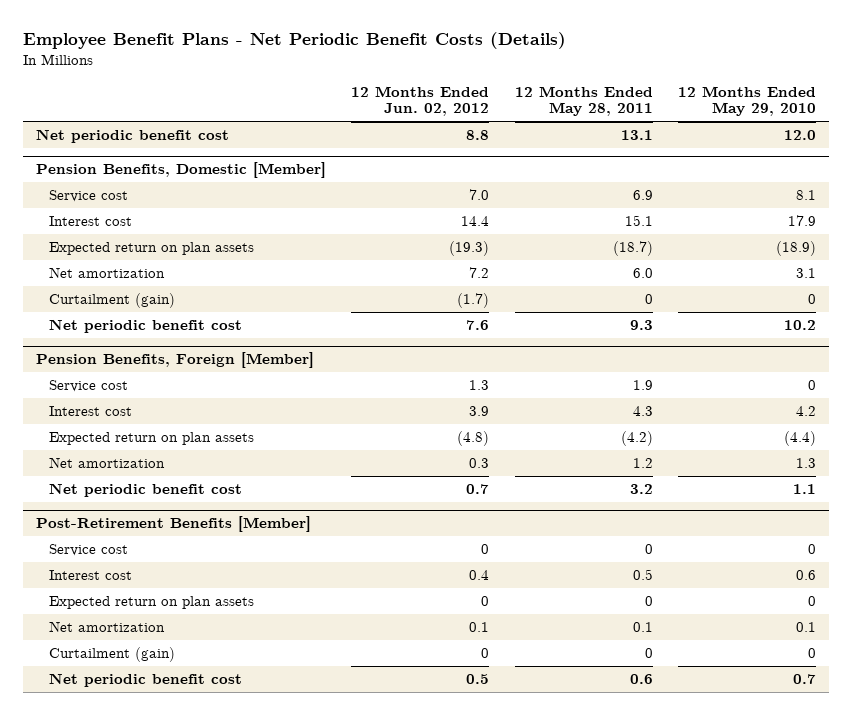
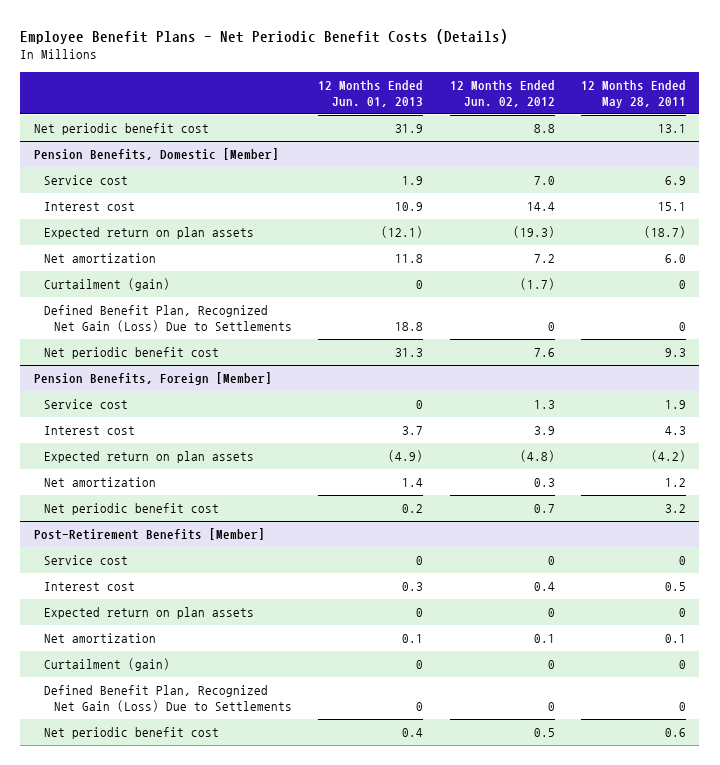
- | 12 Months Ended Jun. 02, 2012 | 12 Months Ended May 28, 2011 | 12 Months Ended May 29, 2010
+ | 12 Months Ended Jun. 01, 2013 | 12 Months Ended Jun. 02, 2012 | 12 Months Ended May 28, 2011
@ Pension Benefits, Domestic [Member]
+ Defined Benefit Plan, Recognized Net Gain (Loss) Due to Settlements | 18.8 | 0 | 0
@ Post-Retirement Benefits [Member]
+ Defined Benefit Plan, Recognized Net Gain (Loss) Due to Settlements | 0 | 0 | 0

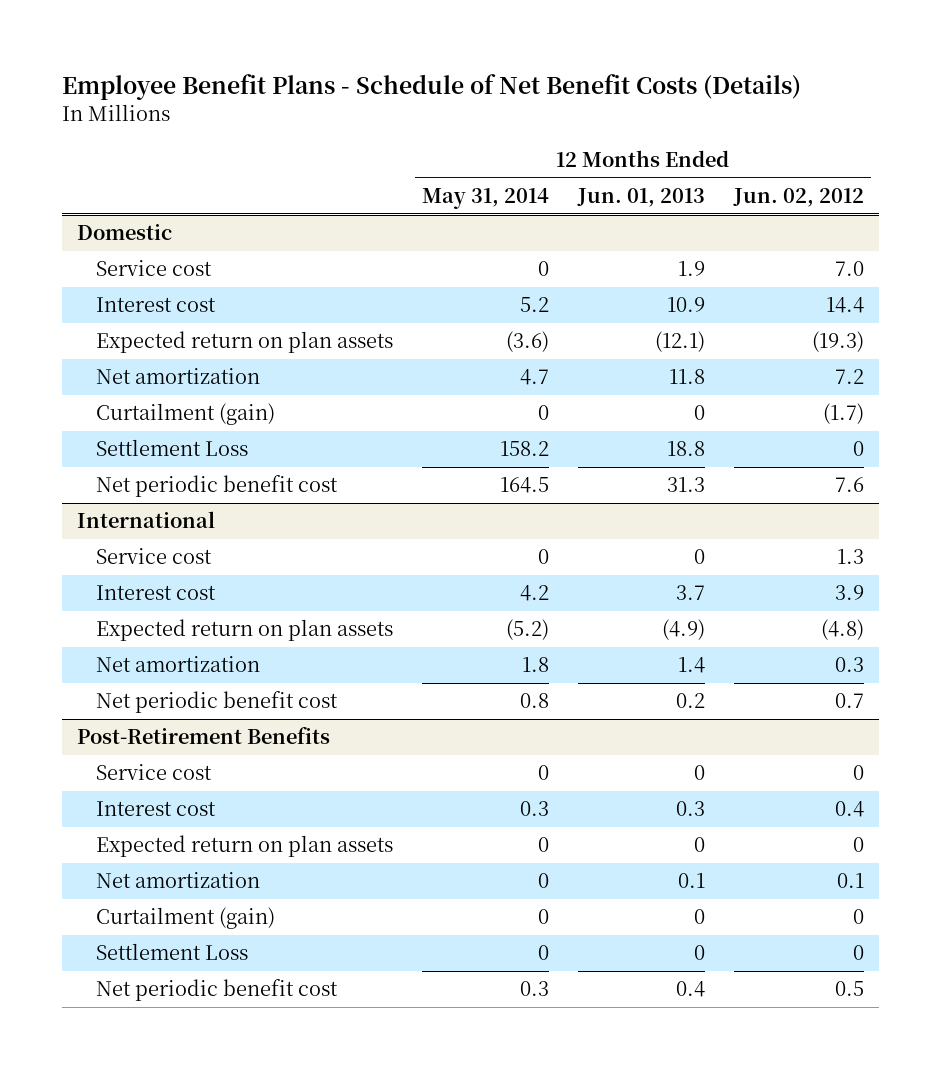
- Employee Benefit Plans - Net Periodic Benefit Costs (Details)
+ Employee Benefit Plans - Schedule of Net Benefit Costs (Details)
- | 12 Months Ended Jun. 01, 2013 | 12 Months Ended Jun. 02, 2012 | 12 Months Ended May 28, 2011
+ | 12 Months Ended May 31, 2014 | 12 Months Ended Jun. 01, 2013 | 12 Months Ended Jun. 02, 2012
- Net periodic benefit cost | 31.9 | 8.8 | 13.1
- Pension Benefits, Domestic [Member]
+ Domestic
- Defined Benefit Plan, Recognized Net Gain (Loss) Due to Settlements | 18.8 | 0 | 0
+ Settlement Loss | 158.2 | 18.8 | 0
- Pension Benefits, Foreign [Member]
+ International
- Post-Retirement Benefits [Member]
+ Post-Retirement Benefits
- Defined Benefit Plan, Recognized Net Gain (Loss) Due to Settlements | 0 | 0 | 0
+ Settlement Loss | 0 | 0 | 0

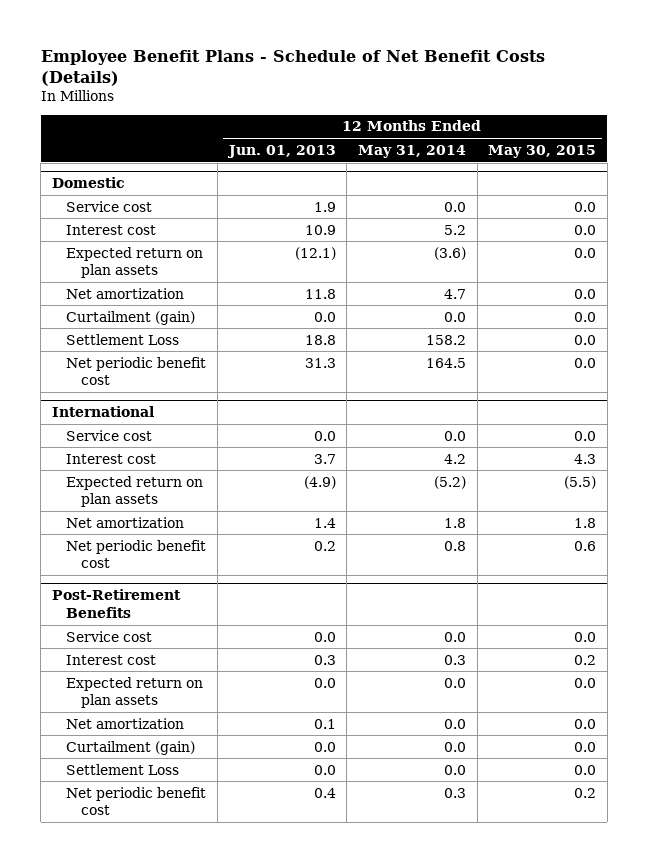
- | 12 Months Ended May 31, 2014 | 12 Months Ended Jun. 01, 2013 | 12 Months Ended Jun. 02, 2012
+ | 12 Months Ended Jun. 01, 2013 | 12 Months Ended May 31, 2014 | 12 Months Ended May 30, 2015
@ Domestic
- Service cost | 0 | 1.9 | 7.0
+ Service cost | 1.9 | 0.0 | 0.0
- Curtailment (gain) | 0 | 0 | (1.7)
+ Curtailment (gain) | 0.0 | 0.0 | 0.0
@ International
- Service cost | 0 | 0 | 1.3
+ Service cost | 0.0 | 0.0 | 0.0
@ Post-Retirement Benefits
- Service cost | 0 | 0 | 0
+ Service cost | 0.0 | 0.0 | 0.0
- Expected return on plan assets | 0 | 0 | 0
- Net amortization | 0 | 0.1 | 0.1
- Curtailment (gain) | 0 | 0 | 0
- Settlement Loss | 0 | 0 | 0
+ Expected return on plan assets | 0.0 | 0.0 | 0.0
+ Net amortization | 0.1 | 0.0 | 0.0
+ Curtailment (gain) | 0.0 | 0.0 | 0.0
+ Settlement Loss | 0.0 | 0.0 | 0.0

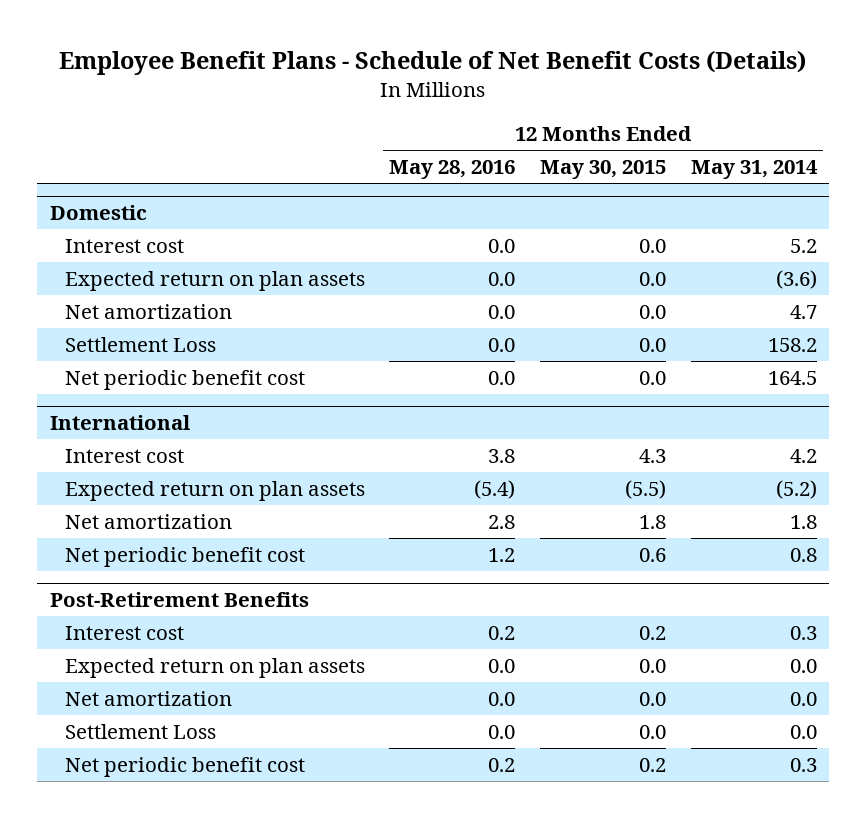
- | 12 Months Ended Jun. 01, 2013 | 12 Months Ended May 31, 2014 | 12 Months Ended May 30, 2015
+ | 12 Months Ended May 28, 2016 | 12 Months Ended May 30, 2015 | 12 Months Ended May 31, 2014
@ Domestic
- Service cost | 1.9 | 0.0 | 0.0
- Curtailment (gain) | 0.0 | 0.0 | 0.0
@ International
- Service cost | 0.0 | 0.0 | 0.0
@ Post-Retirement Benefits
- Service cost | 0.0 | 0.0 | 0.0
- Curtailment (gain) | 0.0 | 0.0 | 0.0

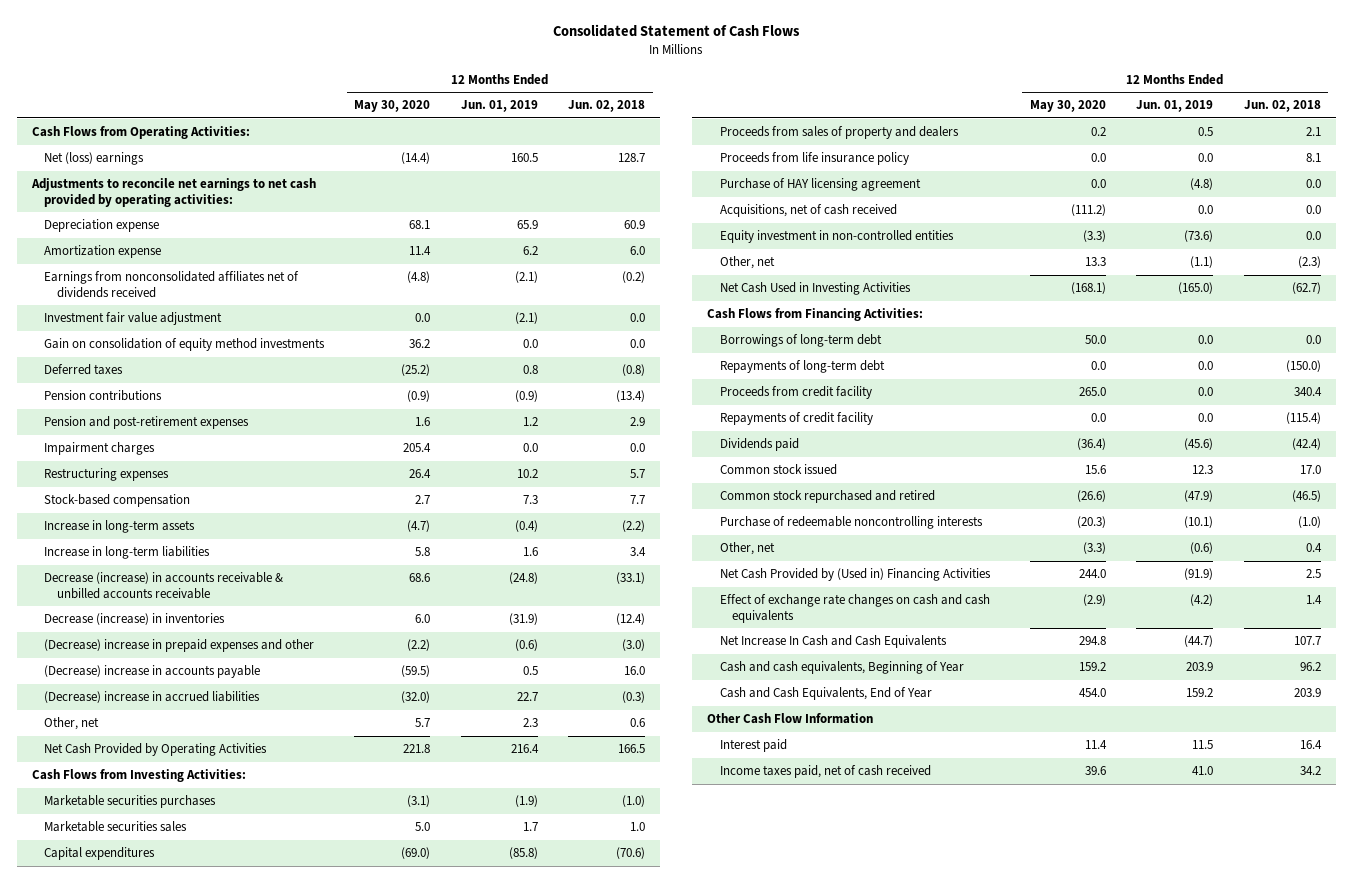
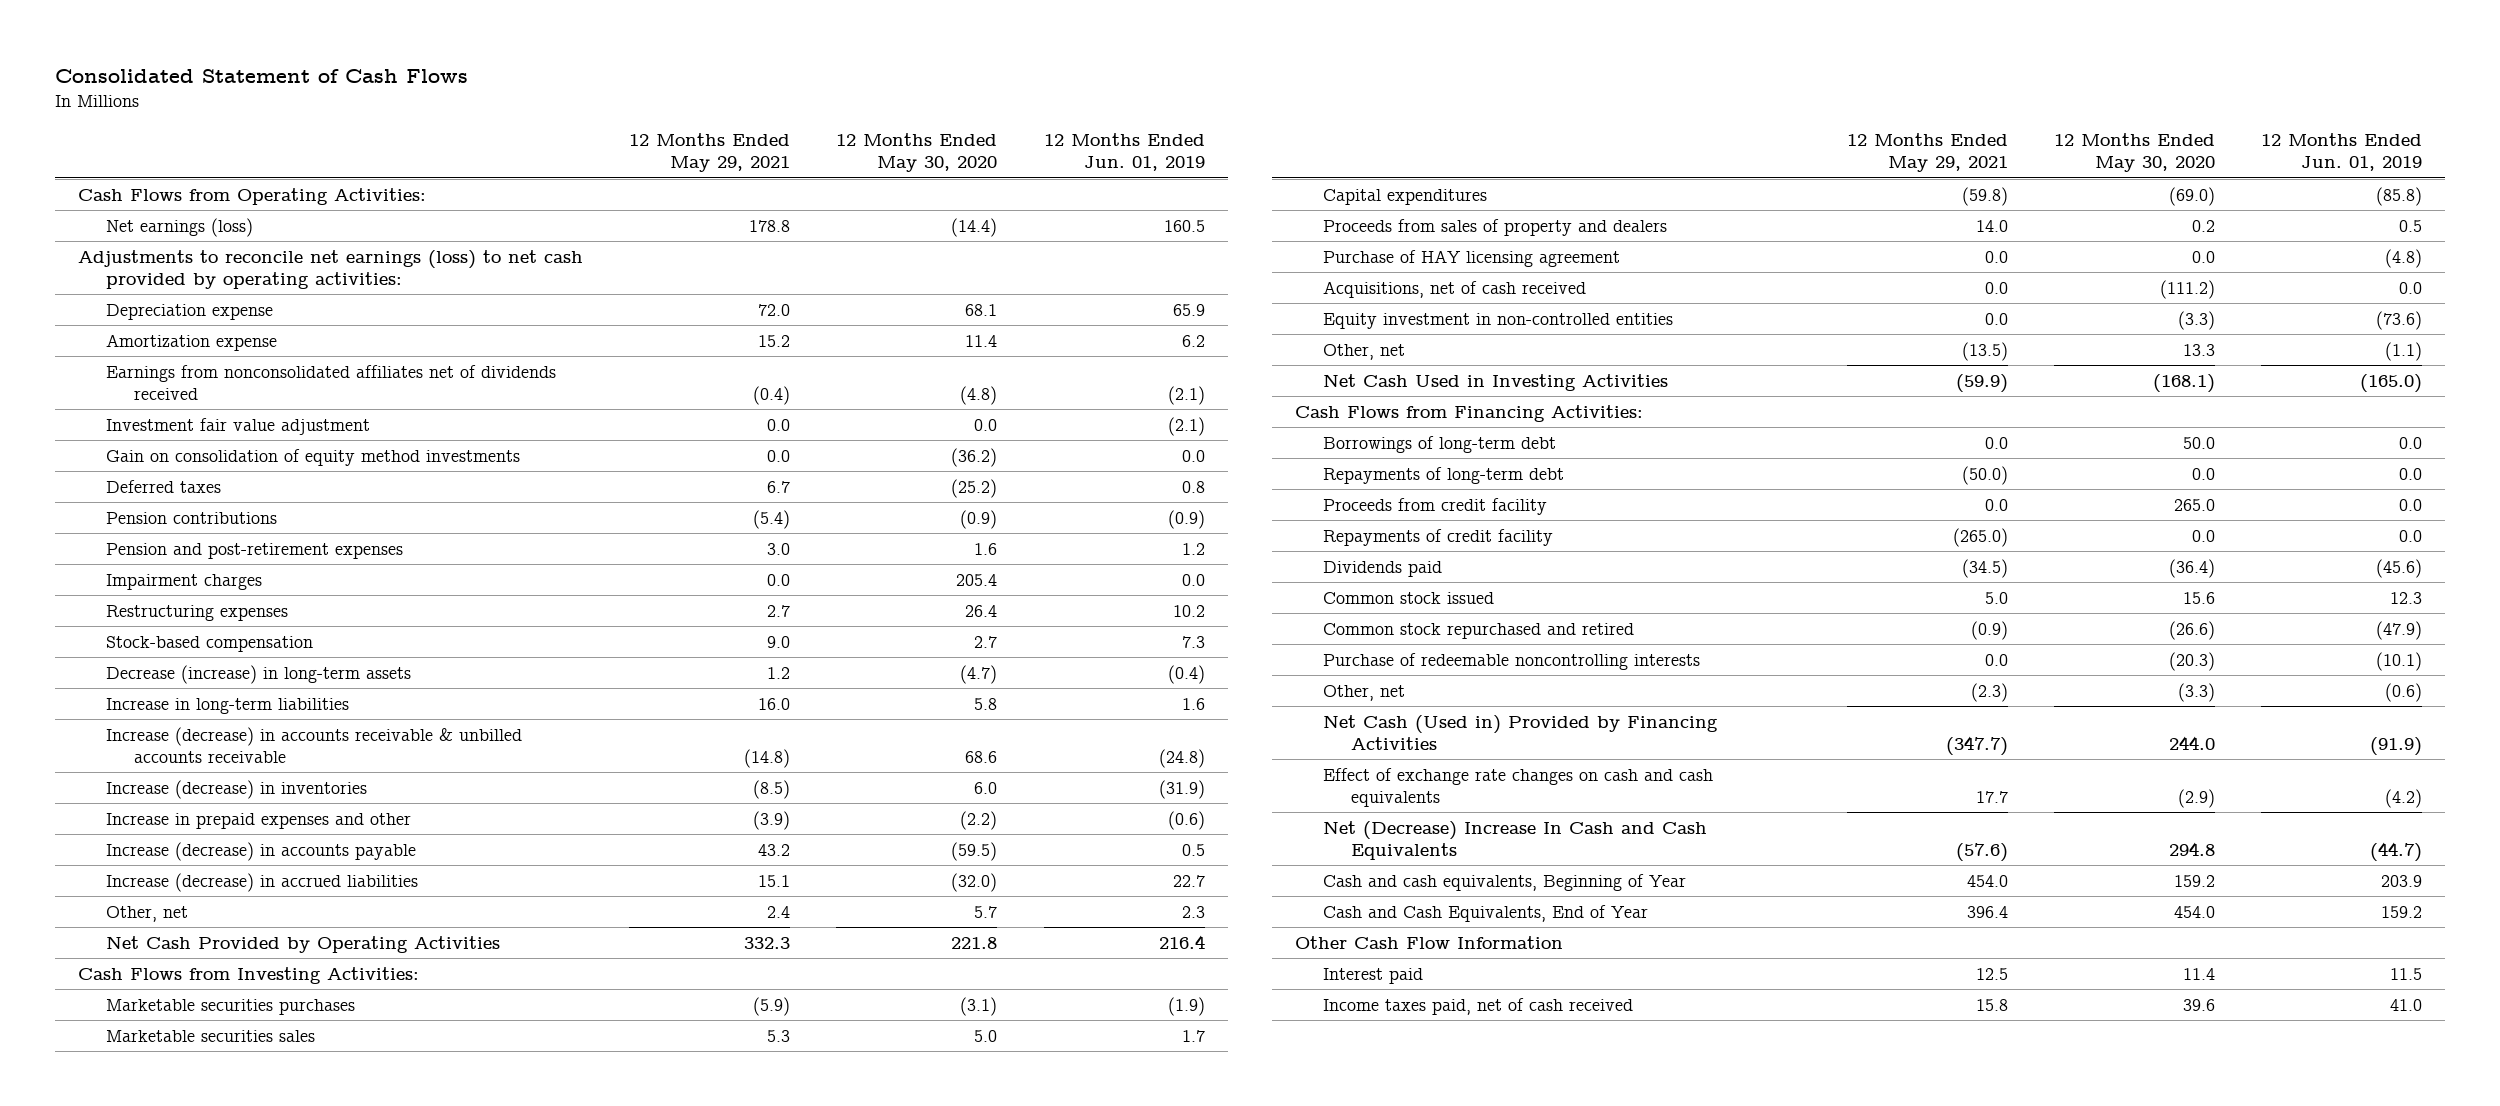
- | 12 Months Ended May 30, 2020 | 12 Months Ended Jun. 01, 2019 | 12 Months Ended Jun. 02, 2018
+ | 12 Months Ended May 29, 2021 | 12 Months Ended May 30, 2020 | 12 Months Ended Jun. 01, 2019
- Net (loss) earnings | (14.4) | 160.5 | 128.7
- Adjustments to reconcile net earnings to net cash provided by operating activities:
+ Net earnings (loss) | 178.8 | (14.4) | 160.5
+ Adjustments to reconcile net earnings (loss) to net cash provided by operating activities:
- Gain on consolidation of equity method investments | 36.2 | 0.0 | 0.0
+ Gain on consolidation of equity method investments | 0.0 | (36.2) | 0.0
- Increase in long-term assets | (4.7) | (0.4) | (2.2)
+ Decrease (increase) in long-term assets | 1.2 | (4.7) | (0.4)
- Decrease (increase) in accounts receivable & unbilled accounts receivable | 68.6 | (24.8) | (33.1)
- Decrease (increase) in inventories | 6.0 | (31.9) | (12.4)
- (Decrease) increase in prepaid expenses and other | (2.2) | (0.6) | (3.0)
- (Decrease) increase in accounts payable | (59.5) | 0.5 | 16.0
- (Decrease) increase in accrued liabilities | (32.0) | 22.7 | (0.3)
+ Increase (decrease) in accounts receivable & unbilled accounts receivable | (14.8) | 68.6 | (24.8)
+ Increase (decrease) in inventories | (8.5) | 6.0 | (31.9)
+ Increase in prepaid expenses and other | (3.9) | (2.2) | (0.6)
+ Increase (decrease) in accounts payable | 43.2 | (59.5) | 0.5
+ Increase (decrease) in accrued liabilities | 15.1 | (32.0) | 22.7
- Proceeds from life insurance policy | 0.0 | 0.0 | 8.1
- Net Cash Provided by (Used in) Financing Activities | 244.0 | (91.9) | 2.5
+ Net Cash (Used in) Provided by Financing Activities | (347.7) | 244.0 | (91.9)
- Net Increase In Cash and Cash Equivalents | 294.8 | (44.7) | 107.7
+ Net (Decrease) Increase In Cash and Cash Equivalents | (57.6) | 294.8 | (44.7)

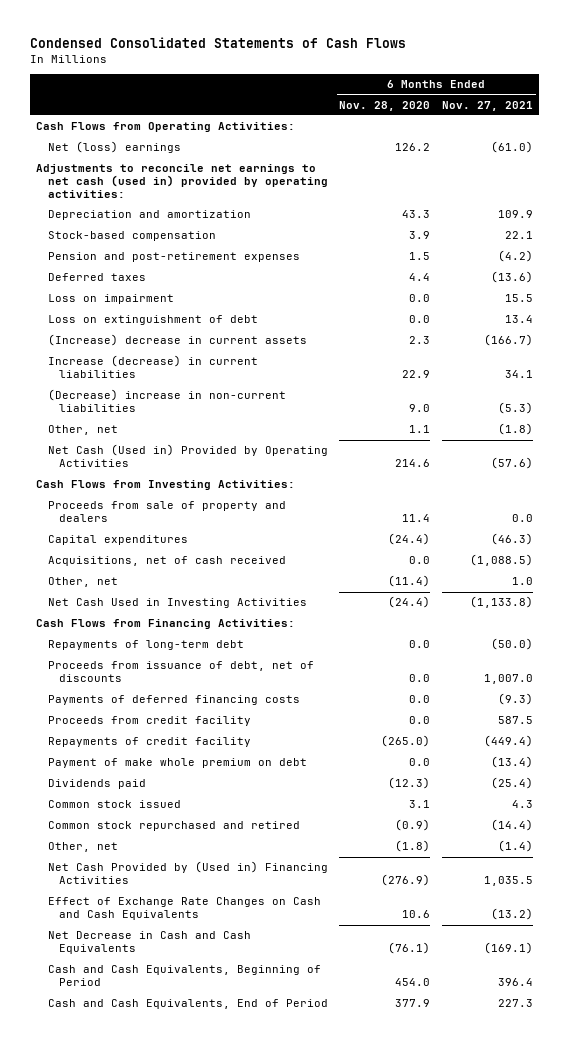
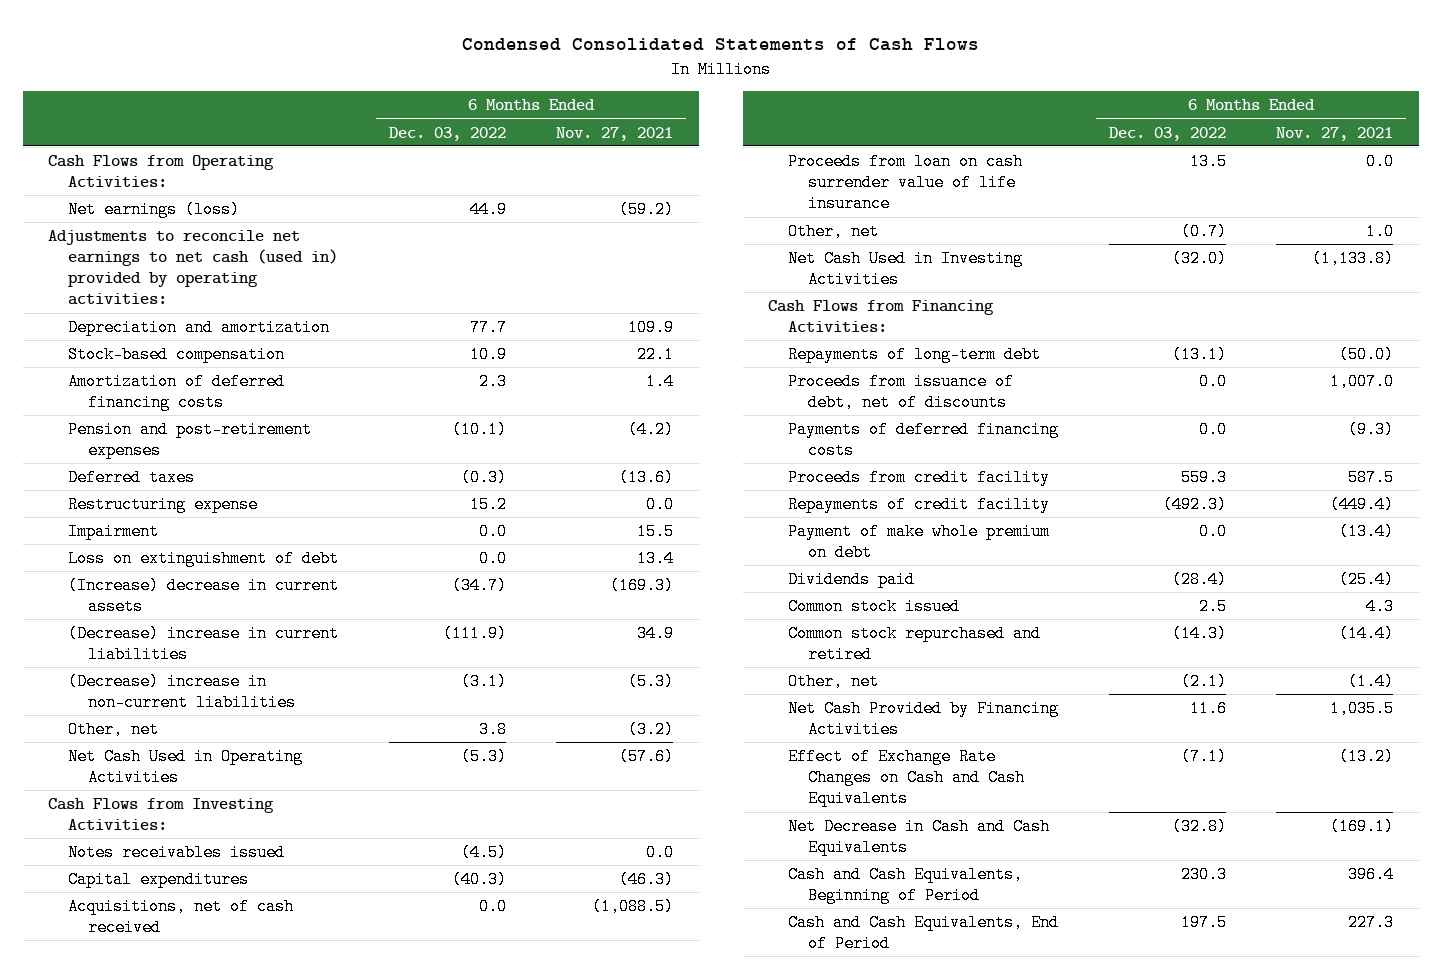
- | 6 Months Ended Nov. 28, 2020 | 6 Months Ended Nov. 27, 2021
+ | 6 Months Ended Dec. 03, 2022 | 6 Months Ended Nov. 27, 2021
- Net (loss) earnings | 126.2 | (61.0)
+ Net earnings (loss) | 44.9 | (59.2)
+ Amortization of deferred financing costs | 2.3 | 1.4
- Loss on impairment | 0.0 | 15.5
+ Restructuring expense | 15.2 | 0.0
+ Impairment | 0.0 | 15.5
- (Increase) decrease in current assets | 2.3 | (166.7)
- Increase (decrease) in current liabilities | 22.9 | 34.1
+ (Increase) decrease in current assets | (34.7) | (169.3)
+ (Decrease) increase in current liabilities | (111.9) | 34.9
- Other, net | 1.1 | (1.8)
- Net Cash (Used in) Provided by Operating Activities | 214.6 | (57.6)
+ Other, net | 3.8 | (3.2)
+ Net Cash Used in Operating Activities | (5.3) | (57.6)
- Proceeds from sale of property and dealers | 11.4 | 0.0
+ Notes receivables issued | (4.5) | 0.0
+ Proceeds from loan on cash surrender value of life insurance | 13.5 | 0.0
- Net Cash Provided by (Used in) Financing Activities | (276.9) | 1,035.5
+ Net Cash Provided by Financing Activities | 11.6 | 1,035.5

